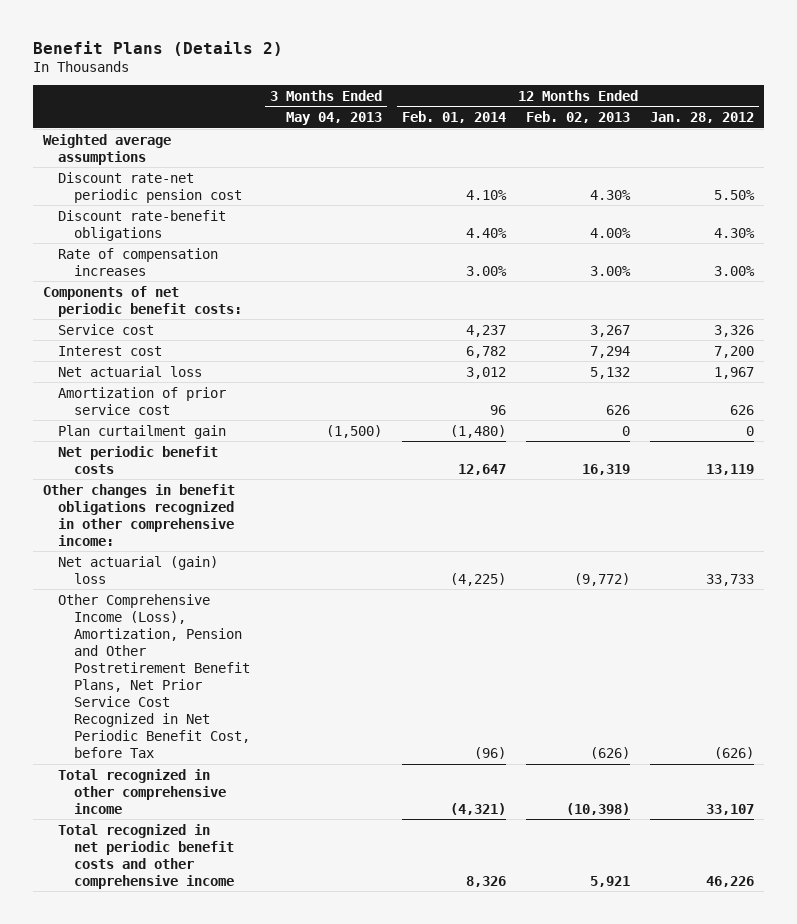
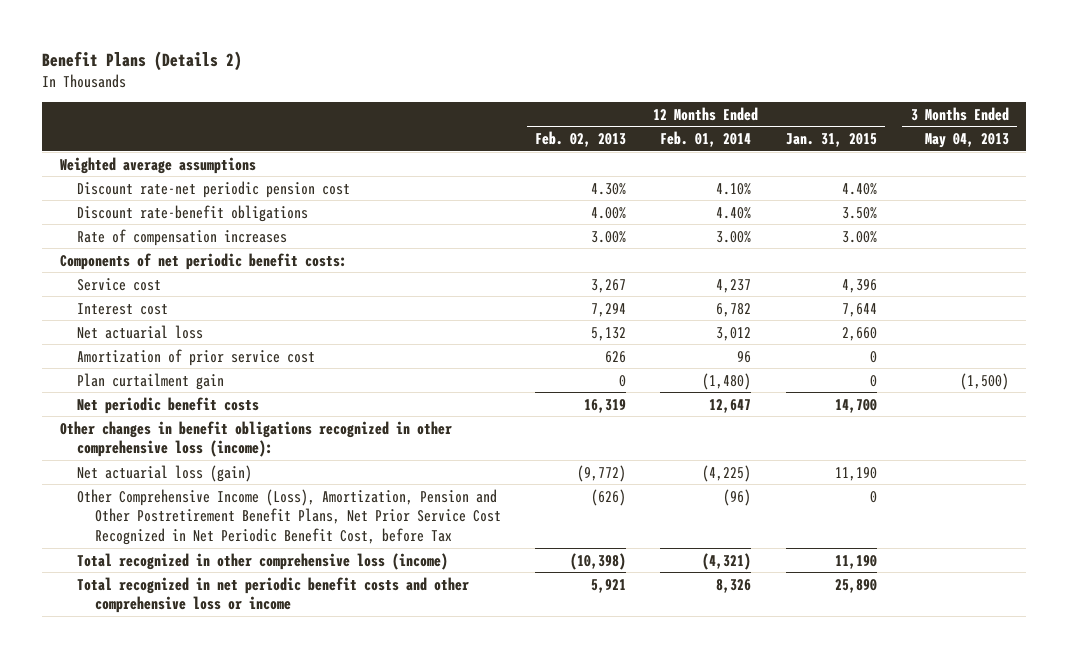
- | 3 Months Ended May 04, 2013 | 12 Months Ended Feb. 01, 2014 | 12 Months Ended Feb. 02, 2013 | 12 Months Ended Jan. 28, 2012
+ | 12 Months Ended Feb. 02, 2013 | 12 Months Ended Feb. 01, 2014 | 12 Months Ended Jan. 31, 2015 | 3 Months Ended May 04, 2013
- Other changes in benefit obligations recognized in other comprehensive income:
- Net actuarial (gain) loss | | (4,225) | (9,772) | 33,733
+ Other changes in benefit obligations recognized in other comprehensive loss (income):
+ Net actuarial loss (gain) | (9,772) | (4,225) | 11,190 |
- Total recognized in other comprehensive income | | (4,321) | (10,398) | 33,107
- Total recognized in net periodic benefit costs and other comprehensive income | | 8,326 | 5,921 | 46,226
+ Total recognized in other comprehensive loss (income) | (10,398) | (4,321) | 11,190 |
+ Total recognized in net periodic benefit costs and other comprehensive loss or income | 5,921 | 8,326 | 25,890 |

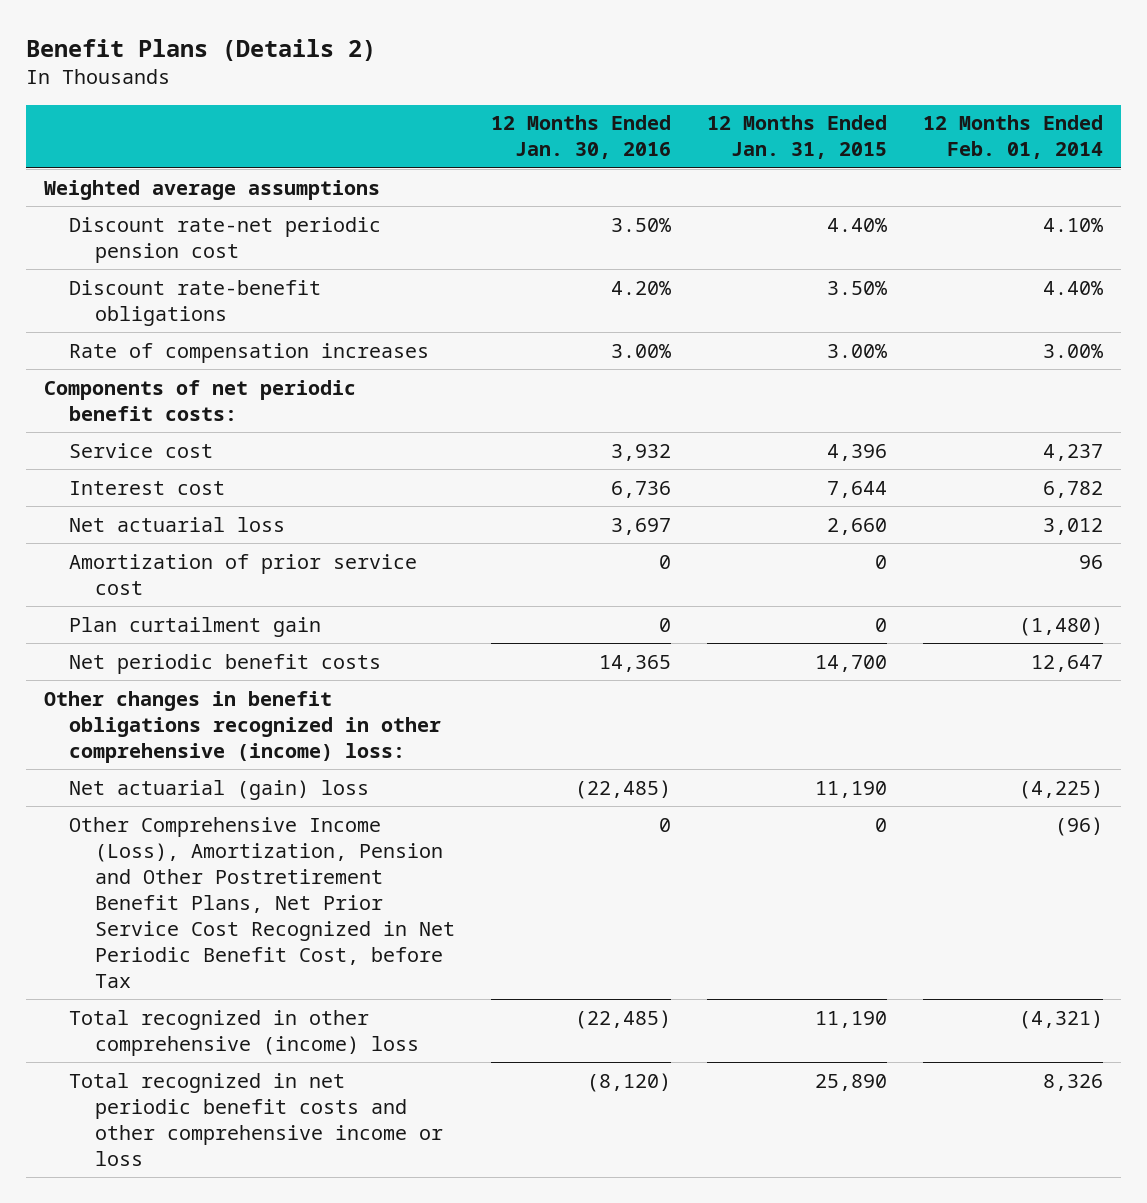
- | 12 Months Ended Feb. 02, 2013 | 12 Months Ended Feb. 01, 2014 | 12 Months Ended Jan. 31, 2015 | 3 Months Ended May 04, 2013
+ | 12 Months Ended Jan. 30, 2016 | 12 Months Ended Jan. 31, 2015 | 12 Months Ended Feb. 01, 2014
- Other changes in benefit obligations recognized in other comprehensive loss (income):
- Net actuarial loss (gain) | (9,772) | (4,225) | 11,190 |
+ Other changes in benefit obligations recognized in other comprehensive (income) loss:
+ Net actuarial (gain) loss | (22,485) | 11,190 | (4,225)
- Total recognized in other comprehensive loss (income) | (10,398) | (4,321) | 11,190 |
- Total recognized in net periodic benefit costs and other comprehensive loss or income | 5,921 | 8,326 | 25,890 |
+ Total recognized in other comprehensive (income) loss | (22,485) | 11,190 | (4,321)
+ Total recognized in net periodic benefit costs and other comprehensive income or loss | (8,120) | 25,890 | 8,326

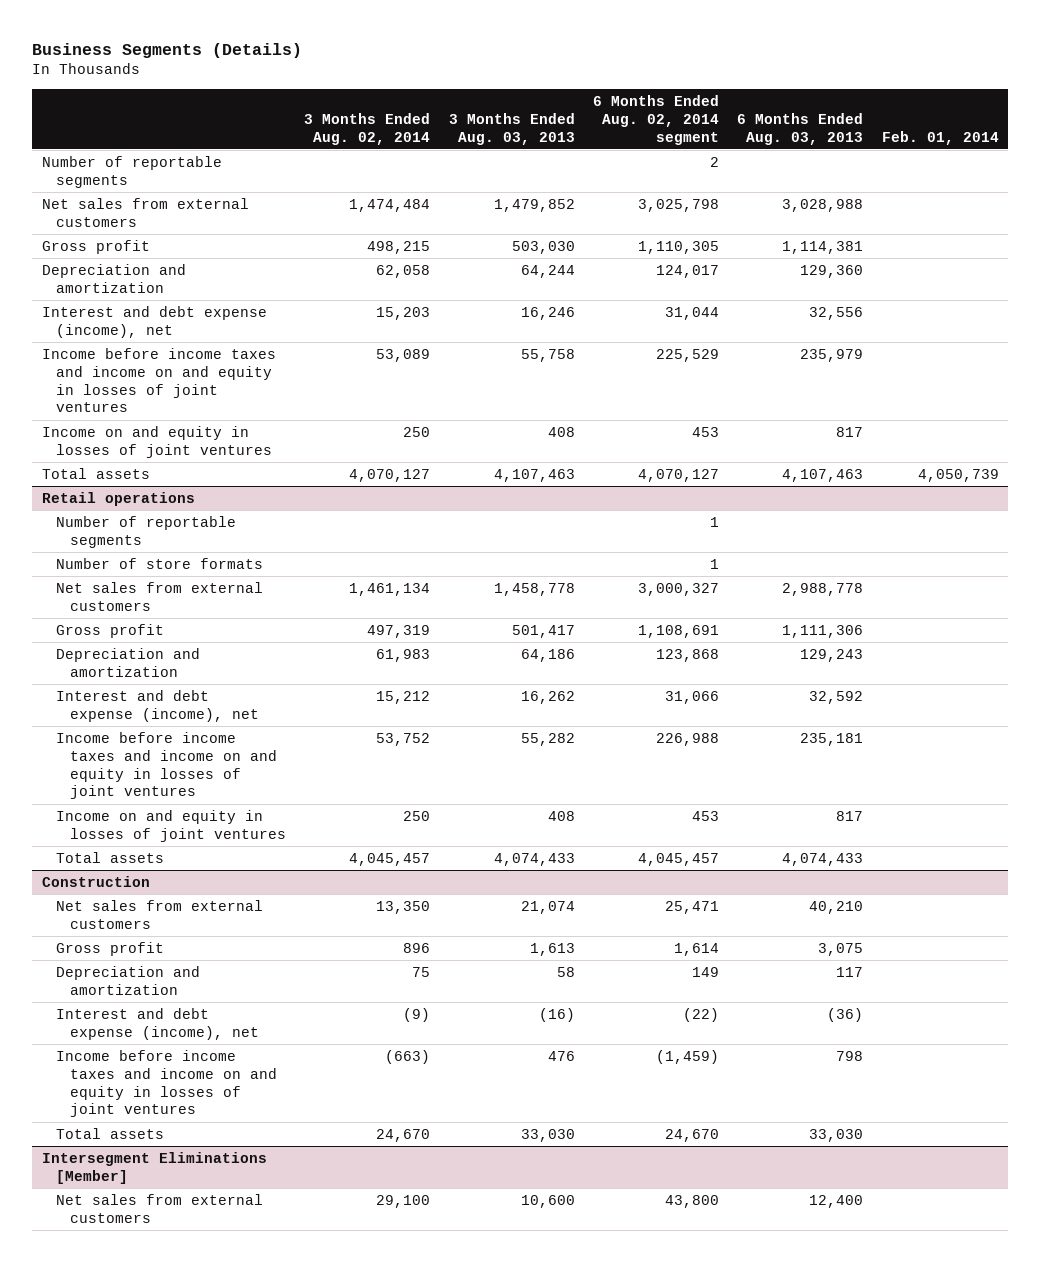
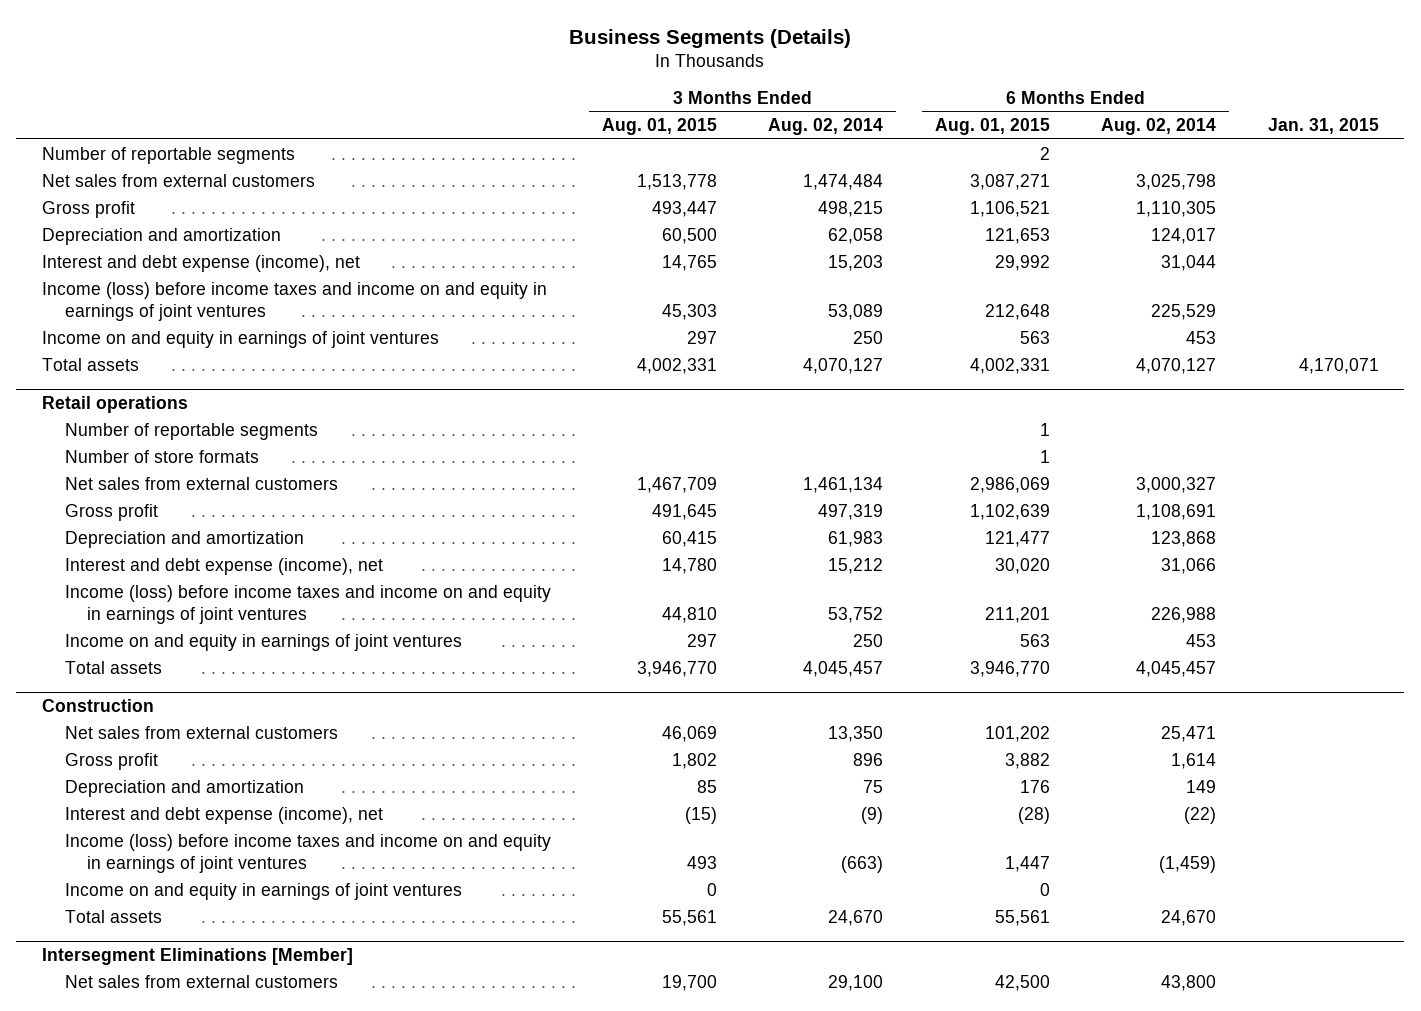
- | 3 Months Ended Aug. 02, 2014 | 3 Months Ended Aug. 03, 2013 | 6 Months Ended Aug. 02, 2014 segment | 6 Months Ended Aug. 03, 2013 | Feb. 01, 2014
+ | 3 Months Ended Aug. 01, 2015 | 3 Months Ended Aug. 02, 2014 | 6 Months Ended Aug. 01, 2015 | 6 Months Ended Aug. 02, 2014 | Jan. 31, 2015
- Income before income taxes and income on and equity in losses of joint ventures | 53,089 | 55,758 | 225,529 | 235,979 |
- Income on and equity in losses of joint ventures | 250 | 408 | 453 | 817 |
+ Income (loss) before income taxes and income on and equity in earnings of joint ventures | 45,303 | 53,089 | 212,648 | 225,529 |
+ Income on and equity in earnings of joint ventures | 297 | 250 | 563 | 453 |
@ Retail operations
- Income before income taxes and income on and equity in losses of joint ventures | 53,752 | 55,282 | 226,988 | 235,181 |
- Income on and equity in losses of joint ventures | 250 | 408 | 453 | 817 |
+ Income (loss) before income taxes and income on and equity in earnings of joint ventures | 44,810 | 53,752 | 211,201 | 226,988 |
+ Income on and equity in earnings of joint ventures | 297 | 250 | 563 | 453 |
@ Construction
- Income before income taxes and income on and equity in losses of joint ventures | (663) | 476 | (1,459) | 798 |
+ Income (loss) before income taxes and income on and equity in earnings of joint ventures | 493 | (663) | 1,447 | (1,459) |
+ Income on and equity in earnings of joint ventures | 0 | | 0 | |

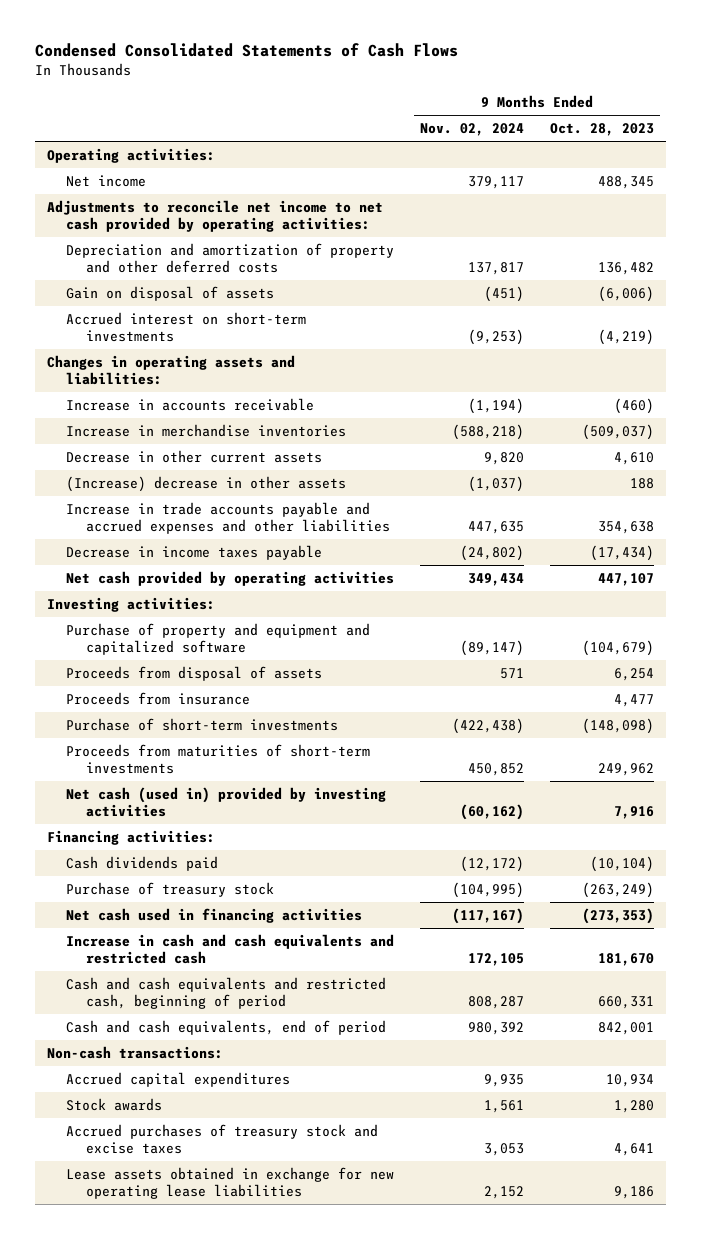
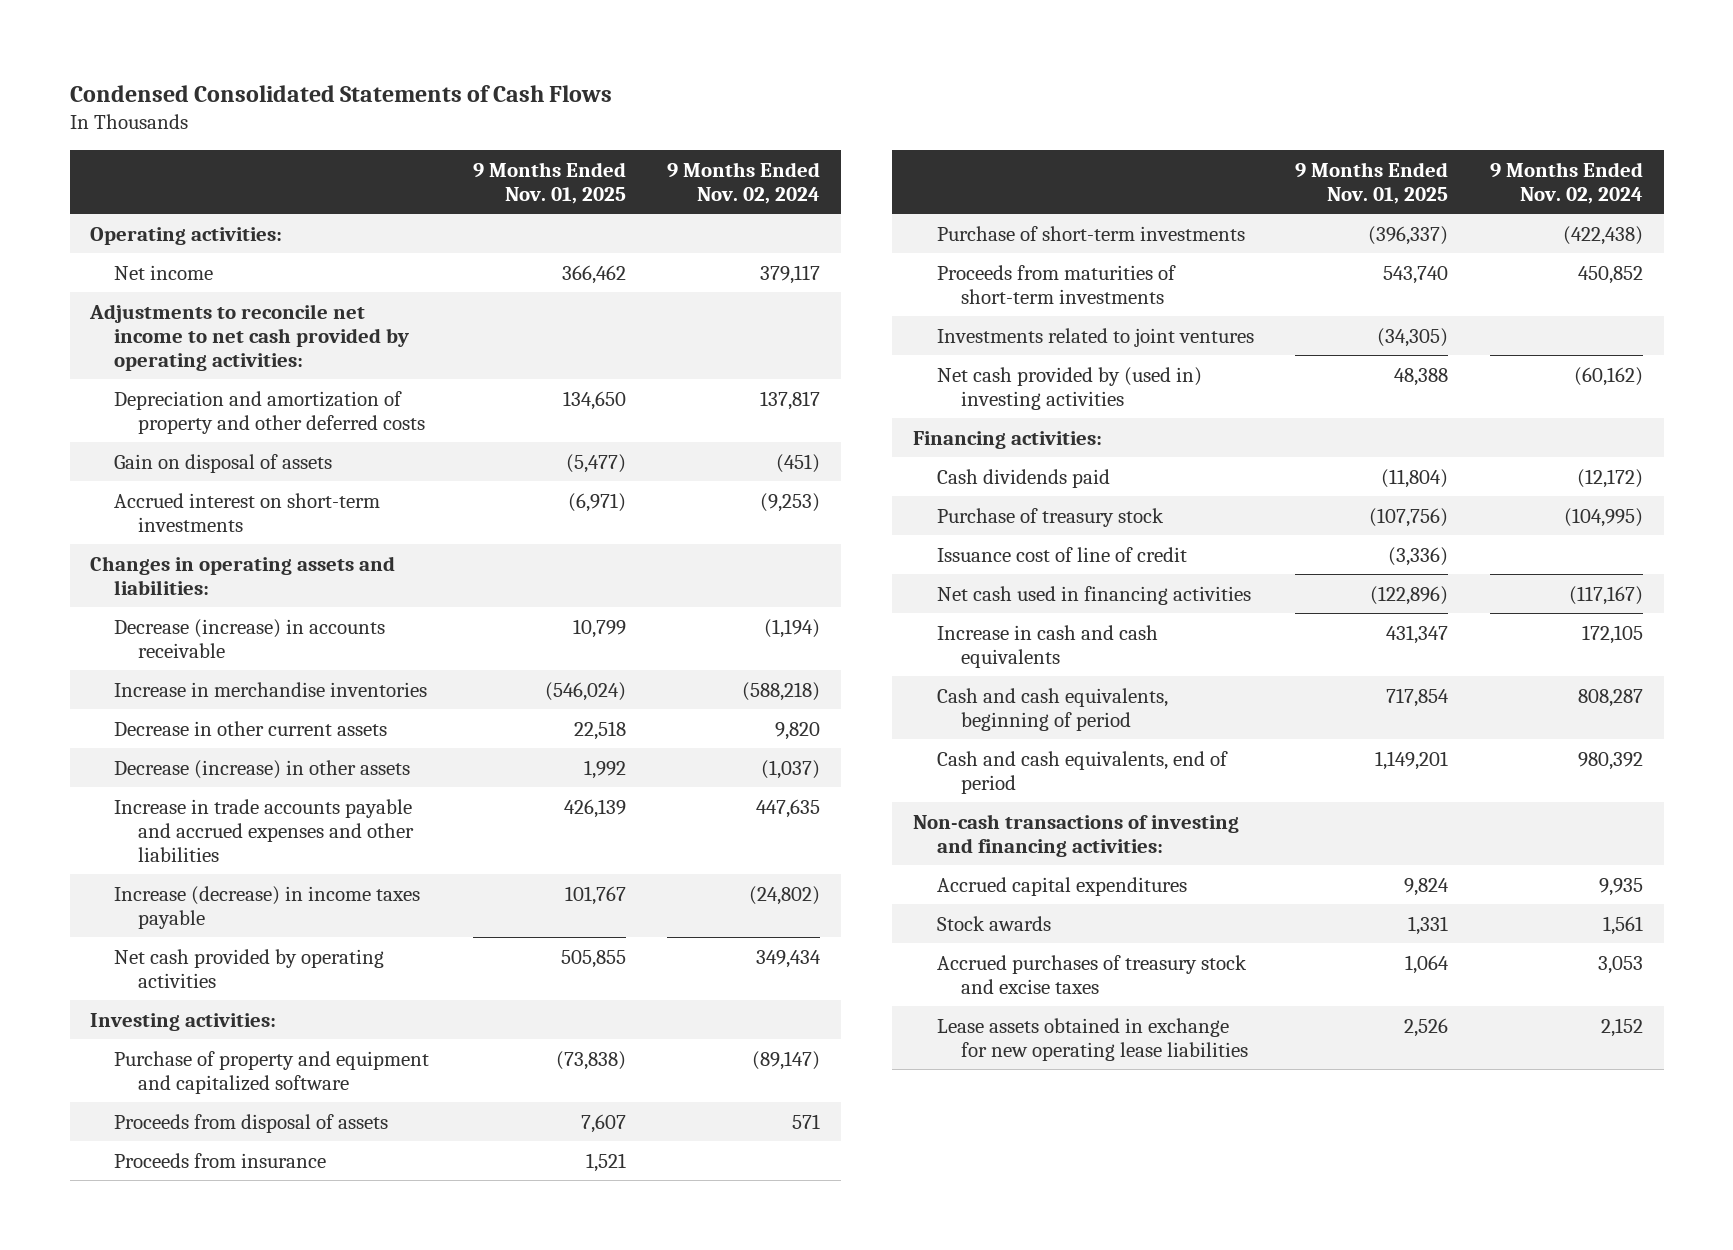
- | 9 Months Ended Nov. 02, 2024 | 9 Months Ended Oct. 28, 2023
+ | 9 Months Ended Nov. 01, 2025 | 9 Months Ended Nov. 02, 2024
- Increase in accounts receivable | (1,194) | (460)
+ Decrease (increase) in accounts receivable | 10,799 | (1,194)
- (Increase) decrease in other assets | (1,037) | 188
+ Decrease (increase) in other assets | 1,992 | (1,037)
- Decrease in income taxes payable | (24,802) | (17,434)
+ Increase (decrease) in income taxes payable | 101,767 | (24,802)
- Net cash (used in) provided by investing activities | (60,162) | 7,916
+ Investments related to joint ventures | (34,305) |
+ Net cash provided by (used in) investing activities | 48,388 | (60,162)
+ Issuance cost of line of credit | (3,336) |
- Increase in cash and cash equivalents and restricted cash | 172,105 | 181,670
- Cash and cash equivalents and restricted cash, beginning of period | 808,287 | 660,331
+ Increase in cash and cash equivalents | 431,347 | 172,105
+ Cash and cash equivalents, beginning of period | 717,854 | 808,287
- Non-cash transactions:
+ Non-cash transactions of investing and financing activities:

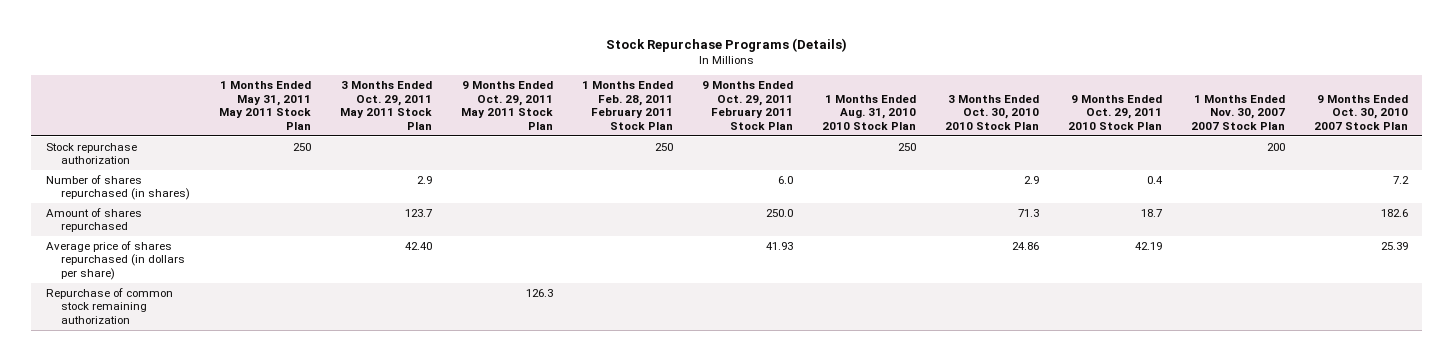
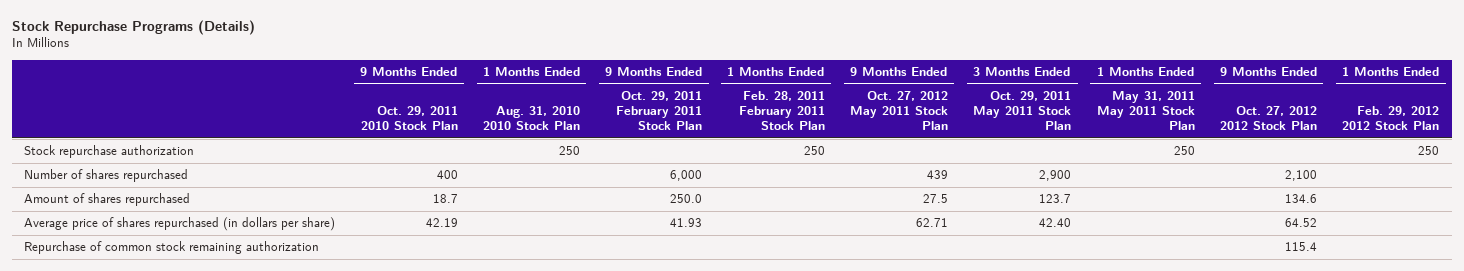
- | 1 Months Ended May 31, 2011 May 2011 Stock Plan | 3 Months Ended Oct. 29, 2011 May 2011 Stock Plan | 9 Months Ended Oct. 29, 2011 May 2011 Stock Plan | 1 Months Ended Feb. 28, 2011 February 2011 Stock Plan | 9 Months Ended Oct. 29, 2011 February 2011 Stock Plan | 1 Months Ended Aug. 31, 2010 2010 Stock Plan | 3 Months Ended Oct. 30, 2010 2010 Stock Plan | 9 Months Ended Oct. 29, 2011 2010 Stock Plan | 1 Months Ended Nov. 30, 2007 2007 Stock Plan | 9 Months Ended Oct. 30, 2010 2007 Stock Plan
+ | 9 Months Ended Oct. 29, 2011 2010 Stock Plan | 1 Months Ended Aug. 31, 2010 2010 Stock Plan | 9 Months Ended Oct. 29, 2011 February 2011 Stock Plan | 1 Months Ended Feb. 28, 2011 February 2011 Stock Plan | 9 Months Ended Oct. 27, 2012 May 2011 Stock Plan | 3 Months Ended Oct. 29, 2011 May 2011 Stock Plan | 1 Months Ended May 31, 2011 May 2011 Stock Plan | 9 Months Ended Oct. 27, 2012 2012 Stock Plan | 1 Months Ended Feb. 29, 2012 2012 Stock Plan
- Number of shares repurchased (in shares) | | 2.9 | | | 6.0 | | 2.9 | 0.4 | | 7.2
+ Number of shares repurchased | 400 | | 6,000 | | 439 | 2,900 | | 2,100 |

